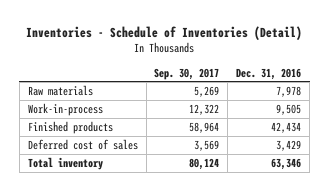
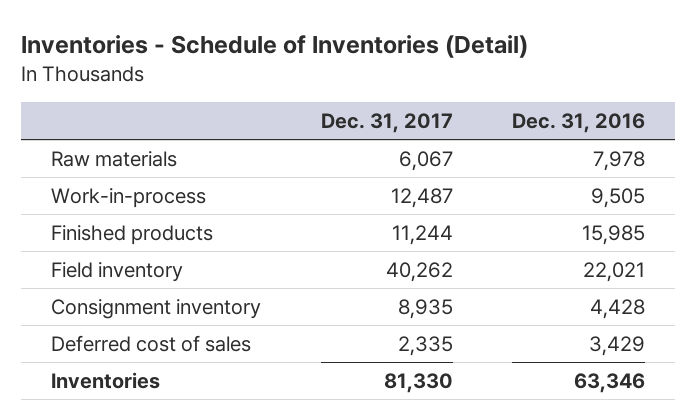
- | Sep. 30, 2017 | Dec. 31, 2016
+ | Dec. 31, 2017 | Dec. 31, 2016
- Finished products | 58,964 | 42,434
+ Finished products | 11,244 | 15,985
+ Field inventory | 40,262 | 22,021
+ Consignment inventory | 8,935 | 4,428
- Total inventory | 80,124 | 63,346
+ Inventories | 81,330 | 63,346

